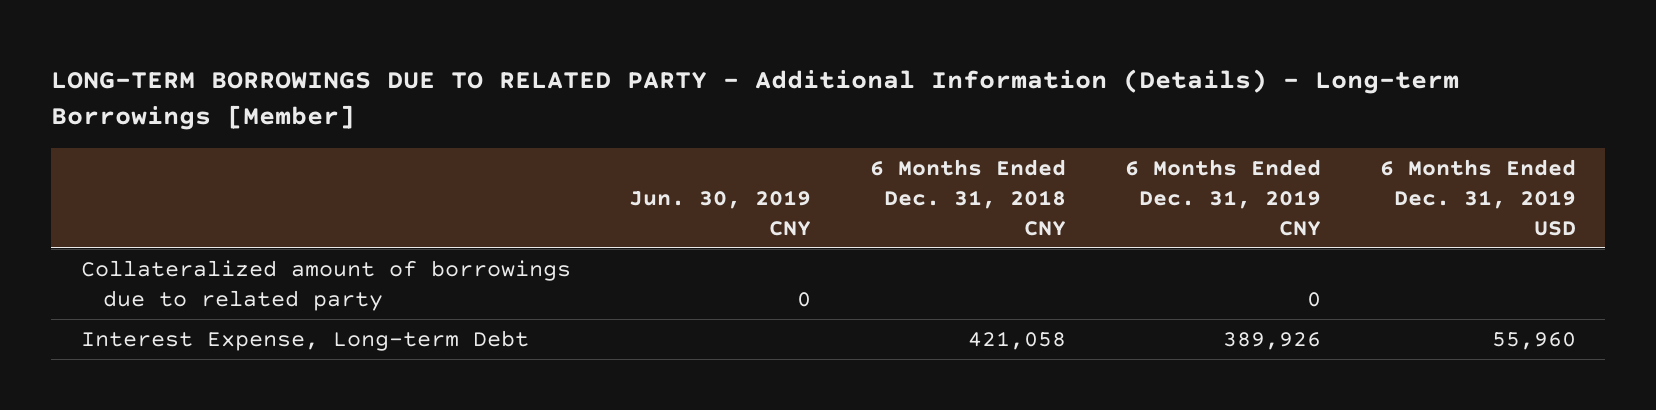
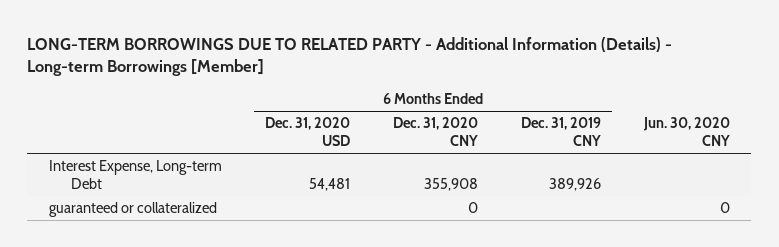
- | Jun. 30, 2019 CNY | 6 Months Ended Dec. 31, 2018 CNY | 6 Months Ended Dec. 31, 2019 CNY | 6 Months Ended Dec. 31, 2019 USD
+ | 6 Months Ended Dec. 31, 2020 USD | 6 Months Ended Dec. 31, 2020 CNY | 6 Months Ended Dec. 31, 2019 CNY | Jun. 30, 2020 CNY
- Collateralized amount of borrowings due to related party | 0 | | 0 |
+ guaranteed or collateralized | | 0 | | 0

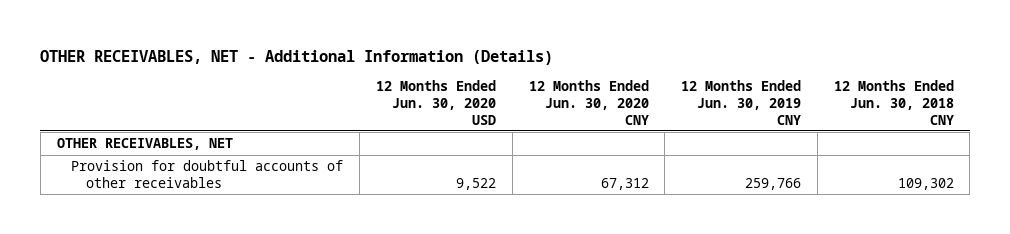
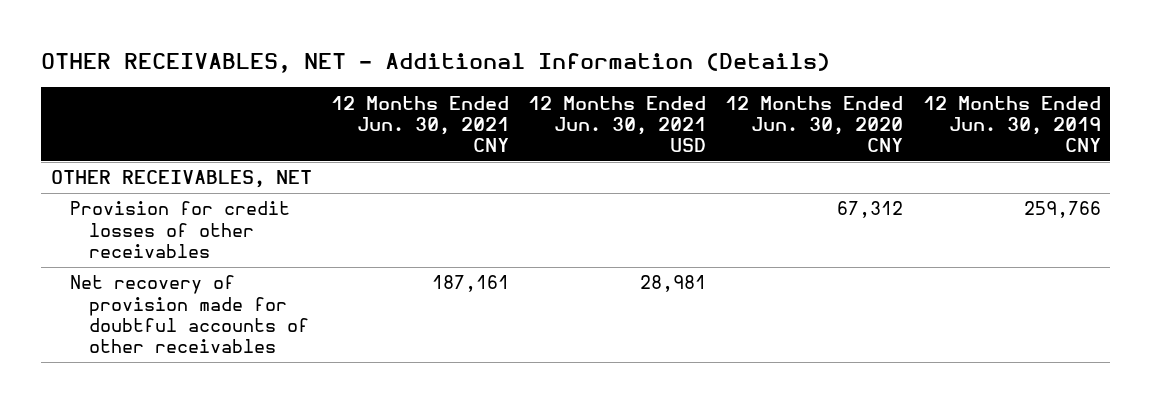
- | 12 Months Ended Jun. 30, 2020 USD | 12 Months Ended Jun. 30, 2020 CNY | 12 Months Ended Jun. 30, 2019 CNY | 12 Months Ended Jun. 30, 2018 CNY
+ | 12 Months Ended Jun. 30, 2021 CNY | 12 Months Ended Jun. 30, 2021 USD | 12 Months Ended Jun. 30, 2020 CNY | 12 Months Ended Jun. 30, 2019 CNY
- Provision for doubtful accounts of other receivables | 9,522 | 67,312 | 259,766 | 109,302
+ Provision for credit losses of other receivables | | | 67,312 | 259,766
+ Net recovery of provision made for doubtful accounts of other receivables | 187,161 | 28,981 | |

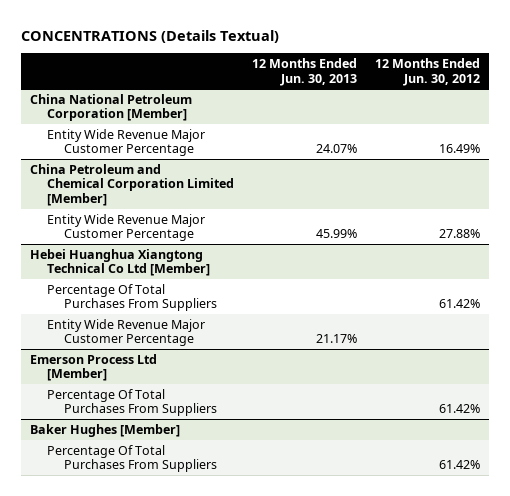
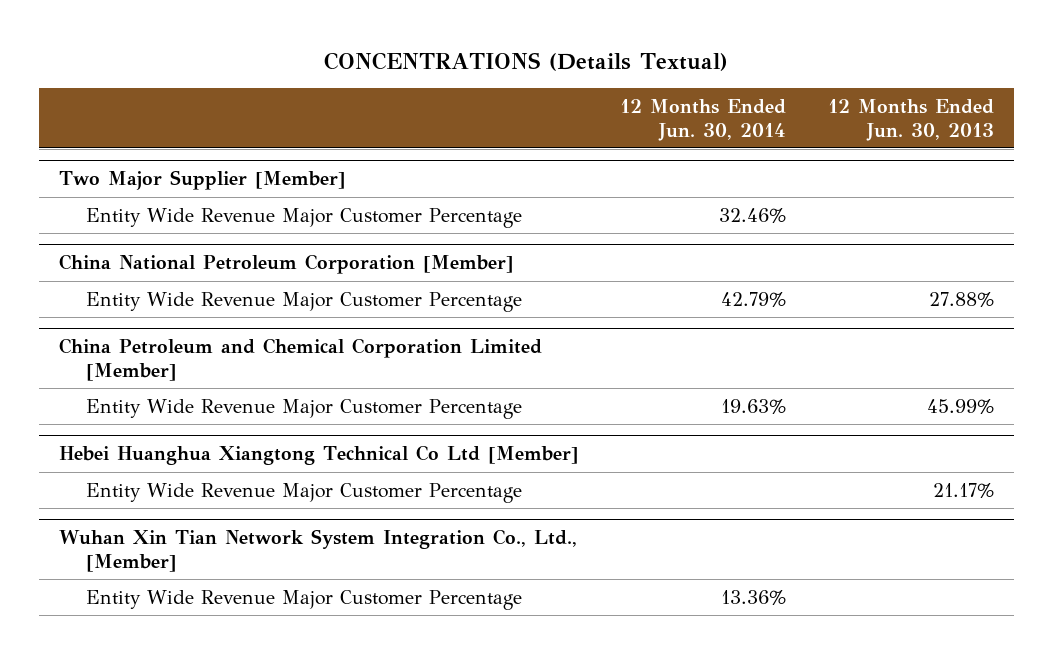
- | 12 Months Ended Jun. 30, 2013 | 12 Months Ended Jun. 30, 2012
+ | 12 Months Ended Jun. 30, 2014 | 12 Months Ended Jun. 30, 2013
+ Two Major Supplier [Member]
+ Entity Wide Revenue Major Customer Percentage | 32.46% |
@ China National Petroleum Corporation [Member]
- Entity Wide Revenue Major Customer Percentage | 24.07% | 16.49%
+ Entity Wide Revenue Major Customer Percentage | 42.79% | 27.88%
@ Hebei Huanghua Xiangtong Technical Co Ltd [Member]
- Percentage Of Total Purchases From Suppliers | | 61.42%
- Emerson Process Ltd [Member]
- Percentage Of Total Purchases From Suppliers | | 61.42%
- Baker Hughes [Member]
- Percentage Of Total Purchases From Suppliers | | 61.42%
+ Wuhan Xin Tian Network System Integration Co., Ltd., [Member]
+ Entity Wide Revenue Major Customer Percentage | 13.36% |

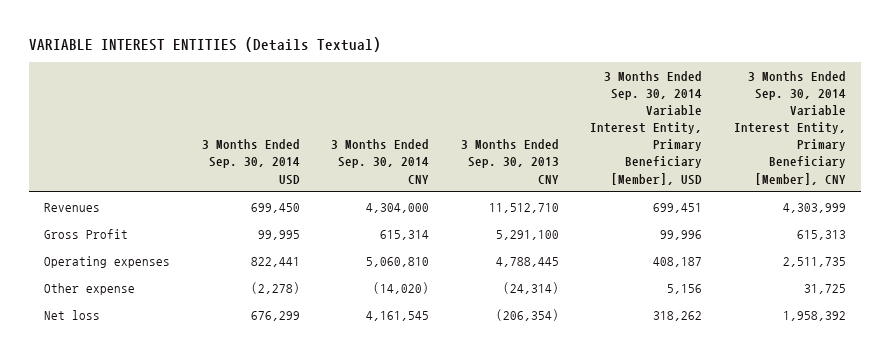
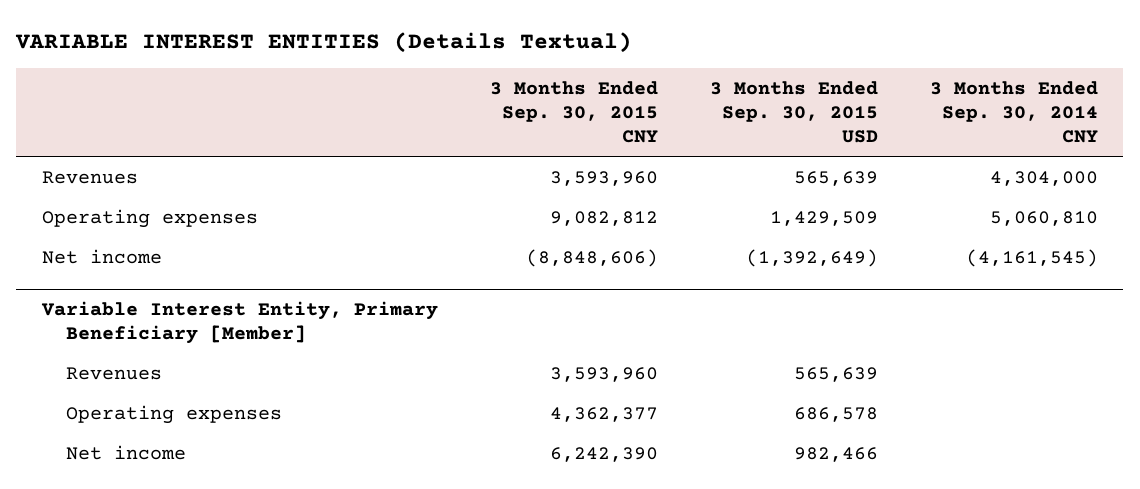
- | 3 Months Ended Sep. 30, 2014 USD | 3 Months Ended Sep. 30, 2014 CNY | 3 Months Ended Sep. 30, 2013 CNY | 3 Months Ended Sep. 30, 2014 Variable Interest Entity, Primary Beneficiary [Member], USD | 3 Months Ended Sep. 30, 2014 Variable Interest Entity, Primary Beneficiary [Member], CNY
+ | 3 Months Ended Sep. 30, 2015 CNY | 3 Months Ended Sep. 30, 2015 USD | 3 Months Ended Sep. 30, 2014 CNY
- Gross Profit | 99,995 | 615,314 | 5,291,100 | 99,996 | 615,313
- Other expense | (2,278) | (14,020) | (24,314) | 5,156 | 31,725
- Net loss | 676,299 | 4,161,545 | (206,354) | 318,262 | 1,958,392
+ Net income | (8,848,606) | (1,392,649) | (4,161,545)
+ Variable Interest Entity, Primary Beneficiary [Member]
+ Revenues | 3,593,960 | 565,639 |
+ Operating expenses | 4,362,377 | 686,578 |
+ Net income | 6,242,390 | 982,466 |

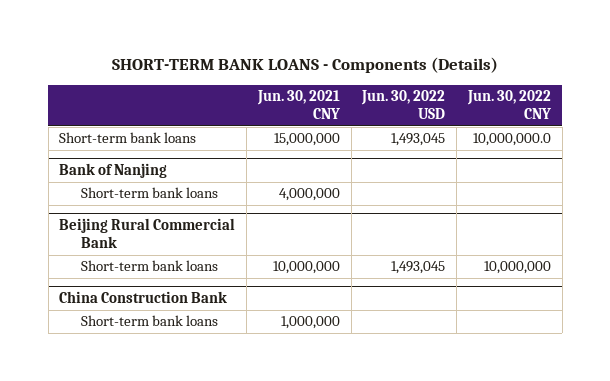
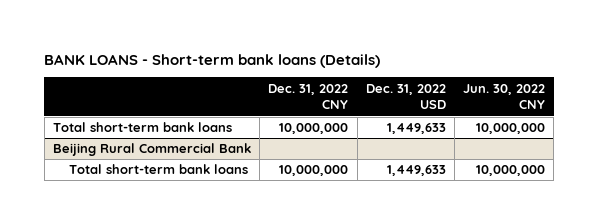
- SHORT-TERM BANK LOANS - Components (Details)
+ BANK LOANS - Short-term bank loans (Details)
- | Jun. 30, 2021 CNY | Jun. 30, 2022 USD | Jun. 30, 2022 CNY
+ | Dec. 31, 2022 CNY | Dec. 31, 2022 USD | Jun. 30, 2022 CNY
- Short-term bank loans | 15,000,000 | 1,493,045 | 10,000,000.0
- Bank of Nanjing
- Short-term bank loans | 4,000,000 | |
+ Total short-term bank loans | 10,000,000 | 1,449,633 | 10,000,000
@ Beijing Rural Commercial Bank
- Short-term bank loans | 10,000,000 | 1,493,045 | 10,000,000
- China Construction Bank
- Short-term bank loans | 1,000,000 | |
@ Beijing Rural Commercial Bank
+ Total short-term bank loans | 10,000,000 | 1,449,633 | 10,000,000

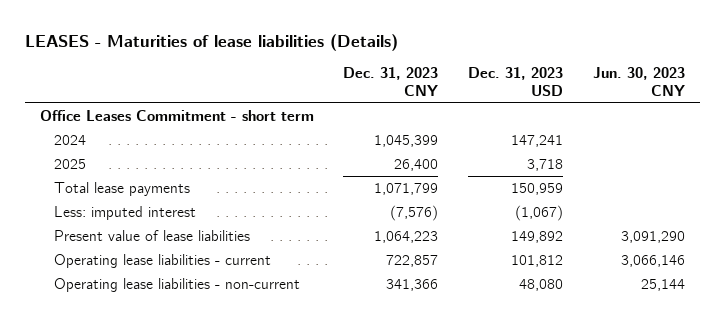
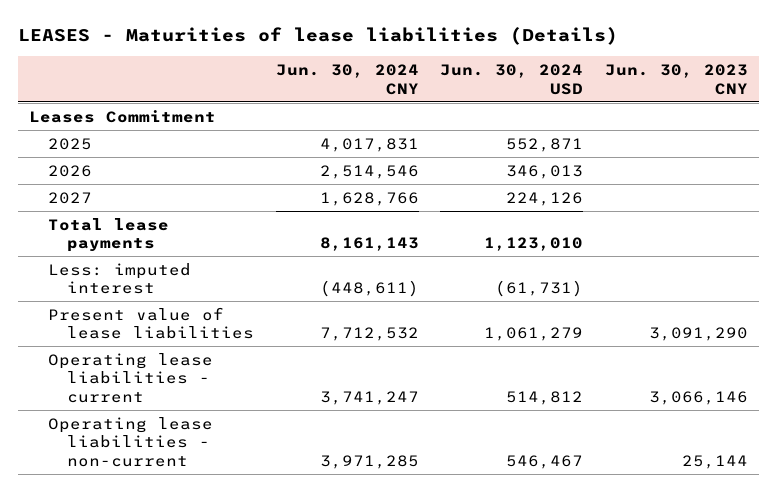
- | Dec. 31, 2023 CNY | Dec. 31, 2023 USD | Jun. 30, 2023 CNY
+ | Jun. 30, 2024 CNY | Jun. 30, 2024 USD | Jun. 30, 2023 CNY
- Office Leases Commitment - short term
- 2024 | 1,045,399 | 147,241 |
+ Leases Commitment
+ 2026 | 2,514,546 | 346,013 |
+ 2027 | 1,628,766 | 224,126 |

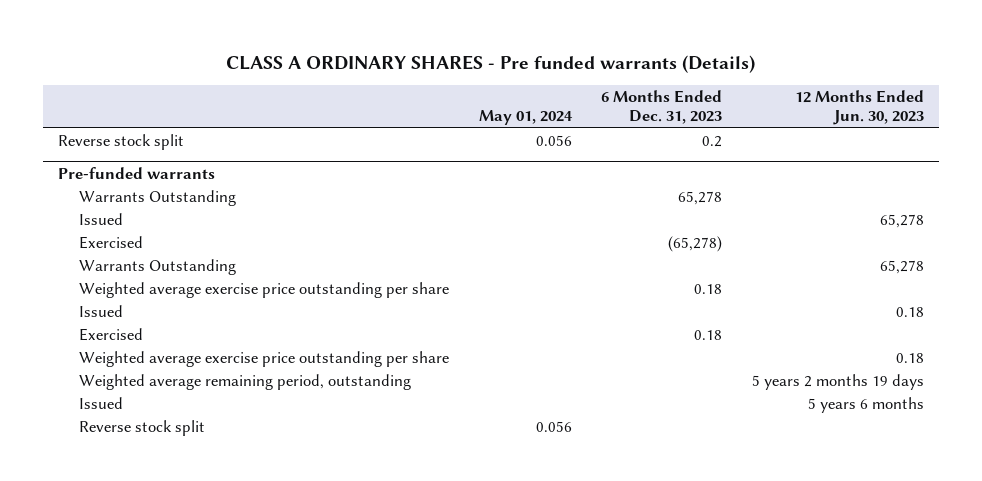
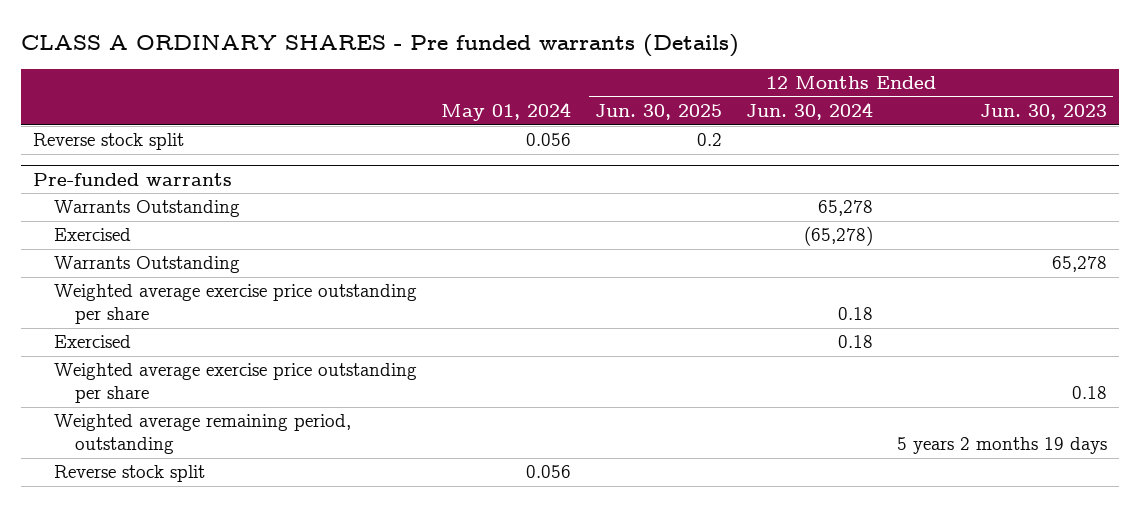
- | May 01, 2024 | 6 Months Ended Dec. 31, 2023 | 12 Months Ended Jun. 30, 2023
+ | May 01, 2024 | 12 Months Ended Jun. 30, 2025 | 12 Months Ended Jun. 30, 2024 | 12 Months Ended Jun. 30, 2023
@ Pre-funded warrants
- Issued | | | 65,278
- Issued | | | 0.18
- Issued | | | 5 years 6 months

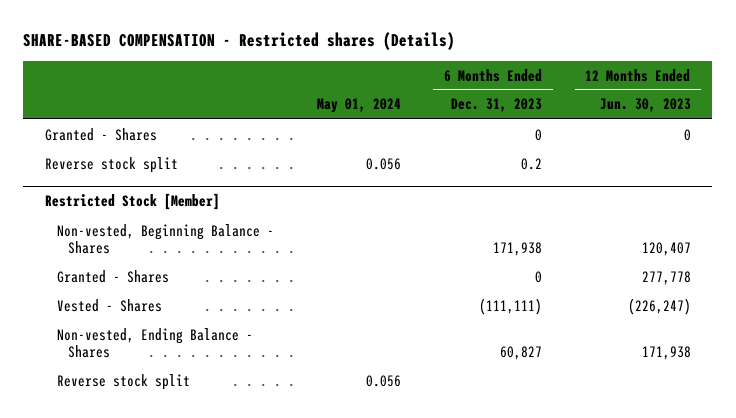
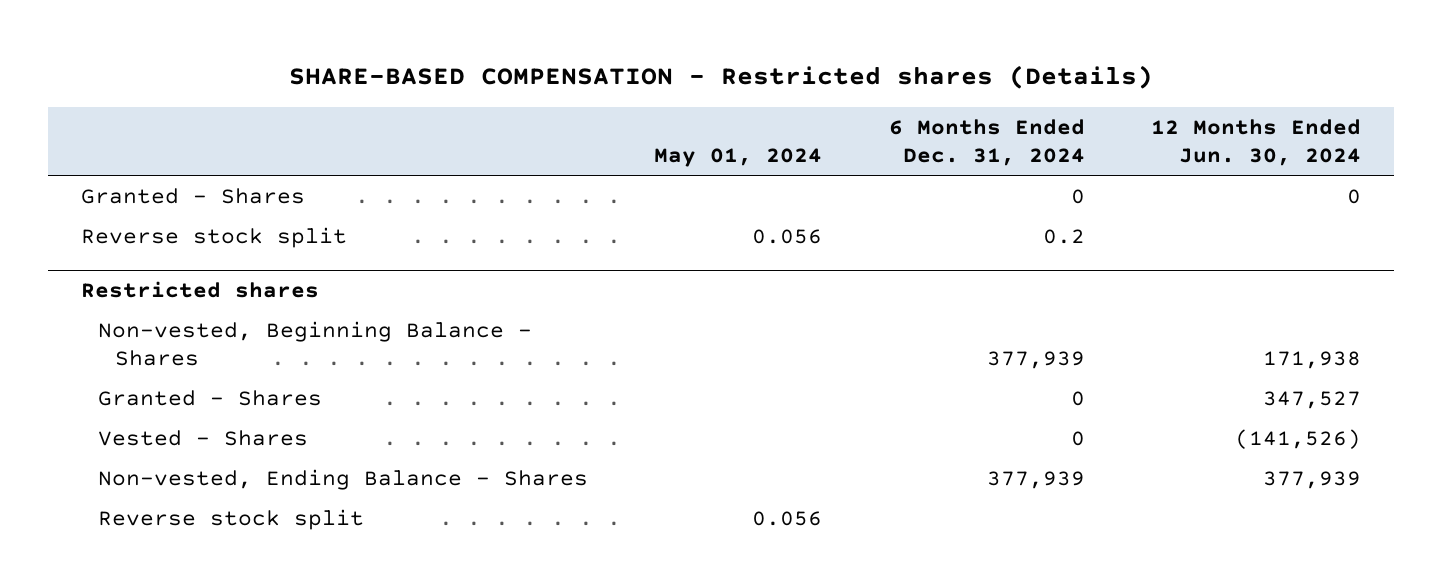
- | May 01, 2024 | 6 Months Ended Dec. 31, 2023 | 12 Months Ended Jun. 30, 2023
+ | May 01, 2024 | 6 Months Ended Dec. 31, 2024 | 12 Months Ended Jun. 30, 2024
- Restricted Stock [Member]
+ Restricted shares

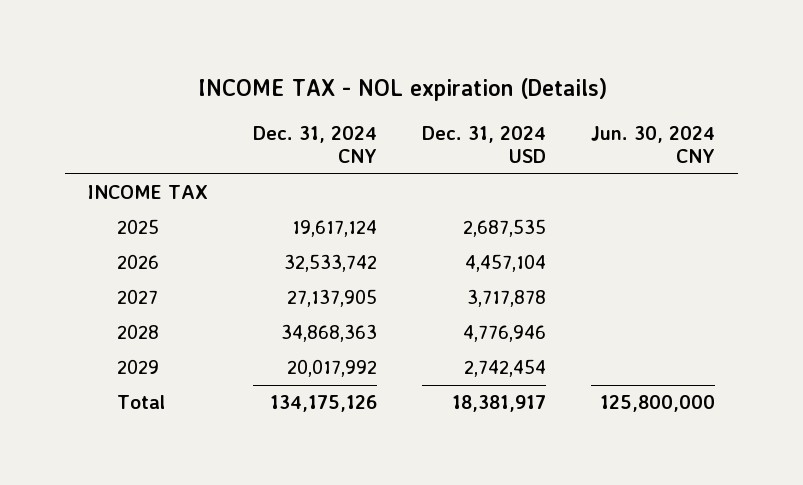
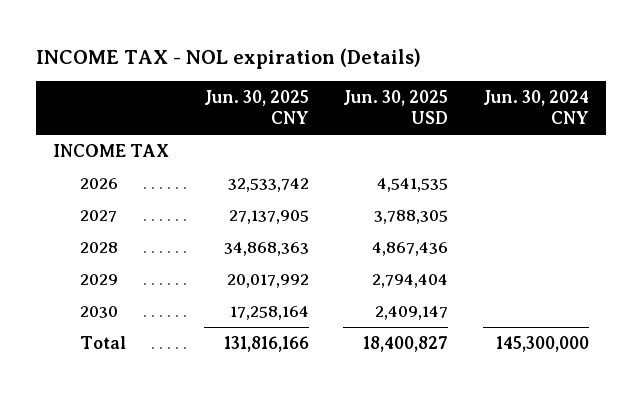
- | Dec. 31, 2024 CNY | Dec. 31, 2024 USD | Jun. 30, 2024 CNY
+ | Jun. 30, 2025 CNY | Jun. 30, 2025 USD | Jun. 30, 2024 CNY
- 2025 | 19,617,124 | 2,687,535 |
- Total | 134,175,126 | 18,381,917 | 125,800,000
+ 2030 | 17,258,164 | 2,409,147 |
+ Total | 131,816,166 | 18,400,827 | 145,300,000

